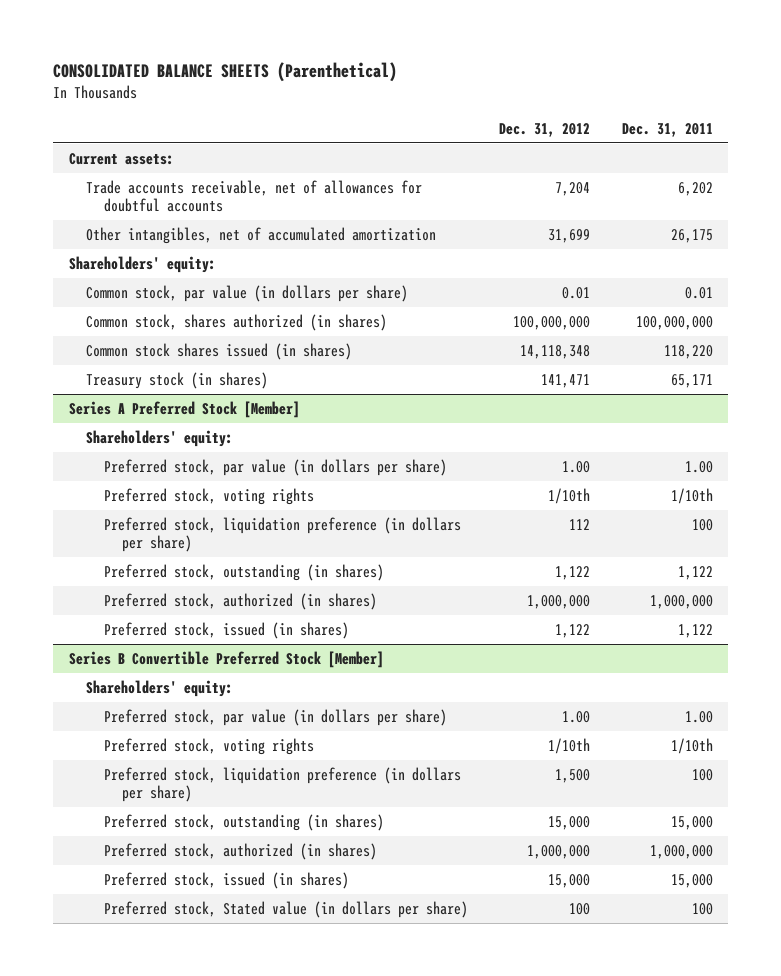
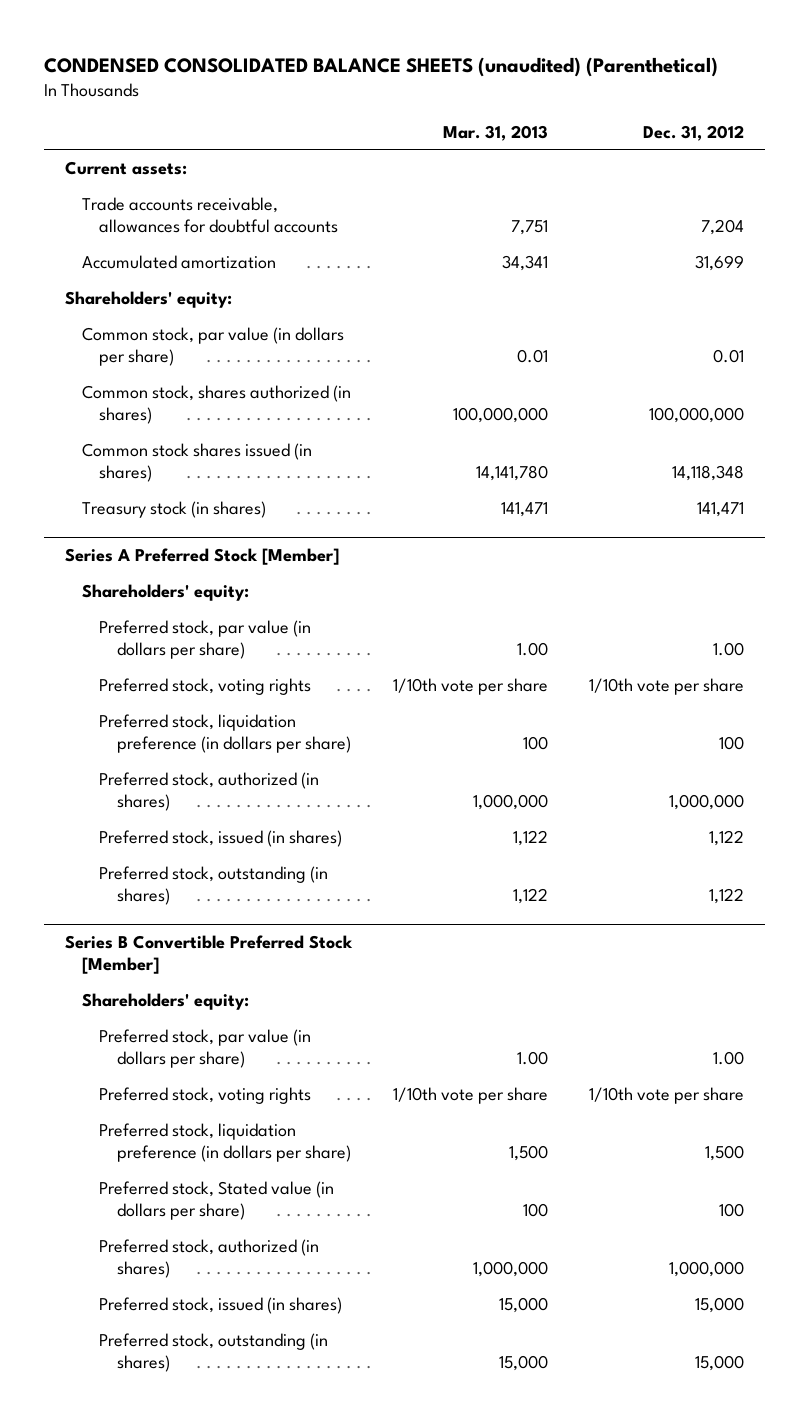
- CONSOLIDATED BALANCE SHEETS (Parenthetical)
+ CONDENSED CONSOLIDATED BALANCE SHEETS (unaudited) (Parenthetical)
- | Dec. 31, 2012 | Dec. 31, 2011
+ | Mar. 31, 2013 | Dec. 31, 2012
- Trade accounts receivable, net of allowances for doubtful accounts | 7,204 | 6,202
- Other intangibles, net of accumulated amortization | 31,699 | 26,175
+ Trade accounts receivable, allowances for doubtful accounts | 7,751 | 7,204
+ Accumulated amortization | 34,341 | 31,699
@ Series A Preferred Stock [Member]
- Preferred stock, voting rights | 1/10th | 1/10th
- Preferred stock, liquidation preference (in dollars per share) | 112 | 100
+ Preferred stock, voting rights | 1/10th vote per share | 1/10th vote per share
+ Preferred stock, liquidation preference (in dollars per share) | 100 | 100
moved down: Preferred stock, outstanding (in shares) | 1,122 | 1,122
@ Series B Convertible Preferred Stock [Member]
- Preferred stock, voting rights | 1/10th | 1/10th
+ Preferred stock, voting rights | 1/10th vote per share | 1/10th vote per share
moved up: Preferred stock, Stated value (in dollars per share) | 100 | 100
moved down: Preferred stock, outstanding (in shares) | 15,000 | 15,000

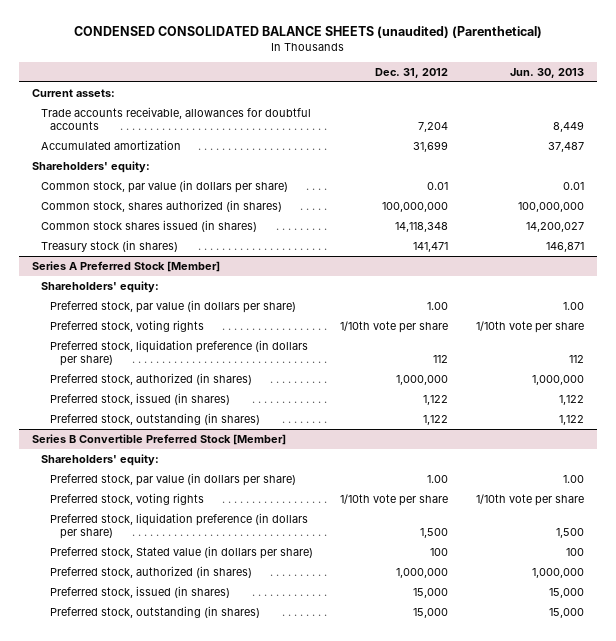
- | Mar. 31, 2013 | Dec. 31, 2012
+ | Dec. 31, 2012 | Jun. 30, 2013
@ Series A Preferred Stock [Member]
- Preferred stock, liquidation preference (in dollars per share) | 100 | 100
+ Preferred stock, liquidation preference (in dollars per share) | 112 | 112

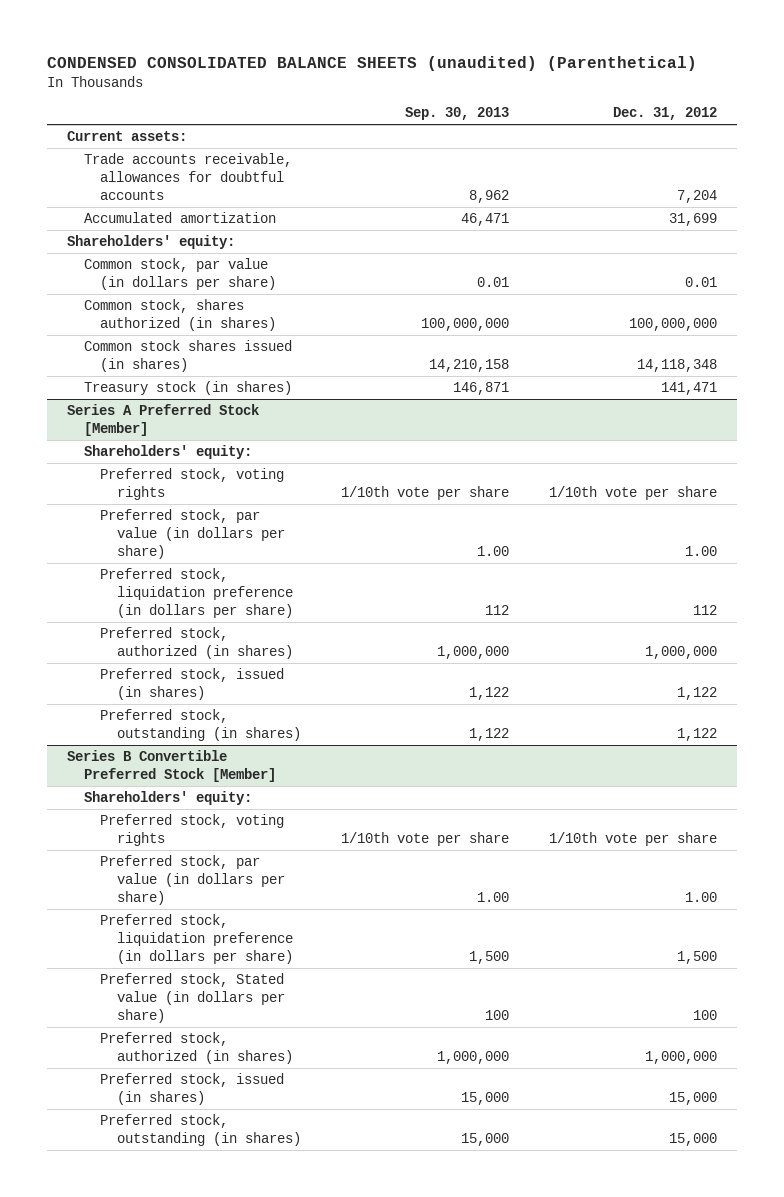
- | Dec. 31, 2012 | Jun. 30, 2013
+ | Sep. 30, 2013 | Dec. 31, 2012
@ Series A Preferred Stock [Member]
moved down: Preferred stock, par value (in dollars per share) | 1.00 | 1.00
@ Series B Convertible Preferred Stock [Member]
moved down: Preferred stock, par value (in dollars per share) | 1.00 | 1.00

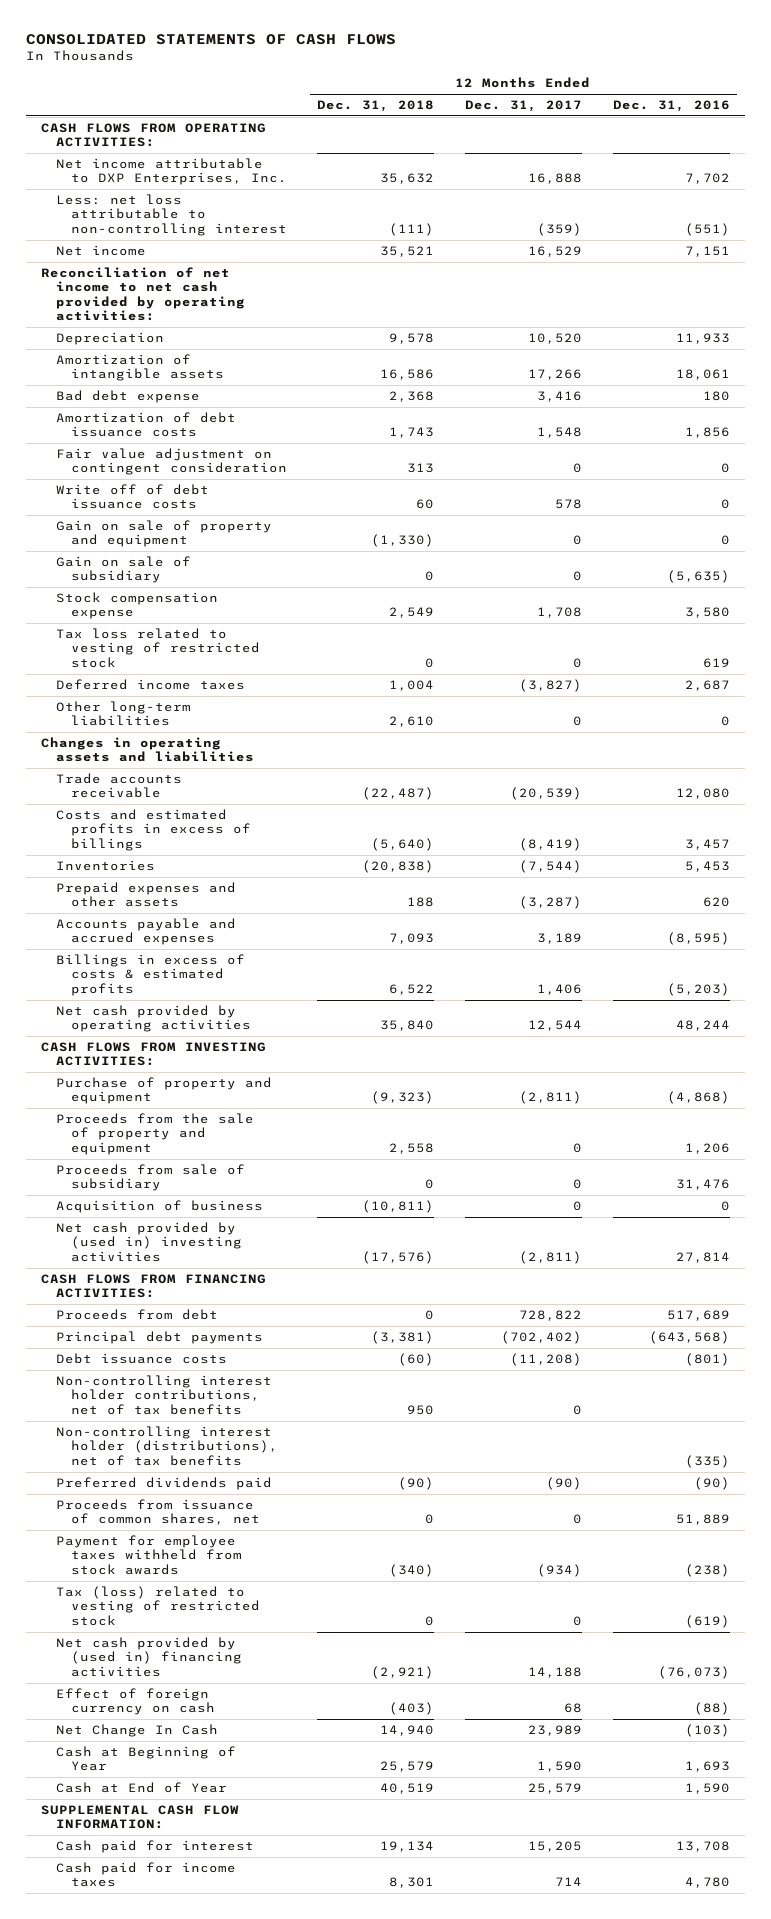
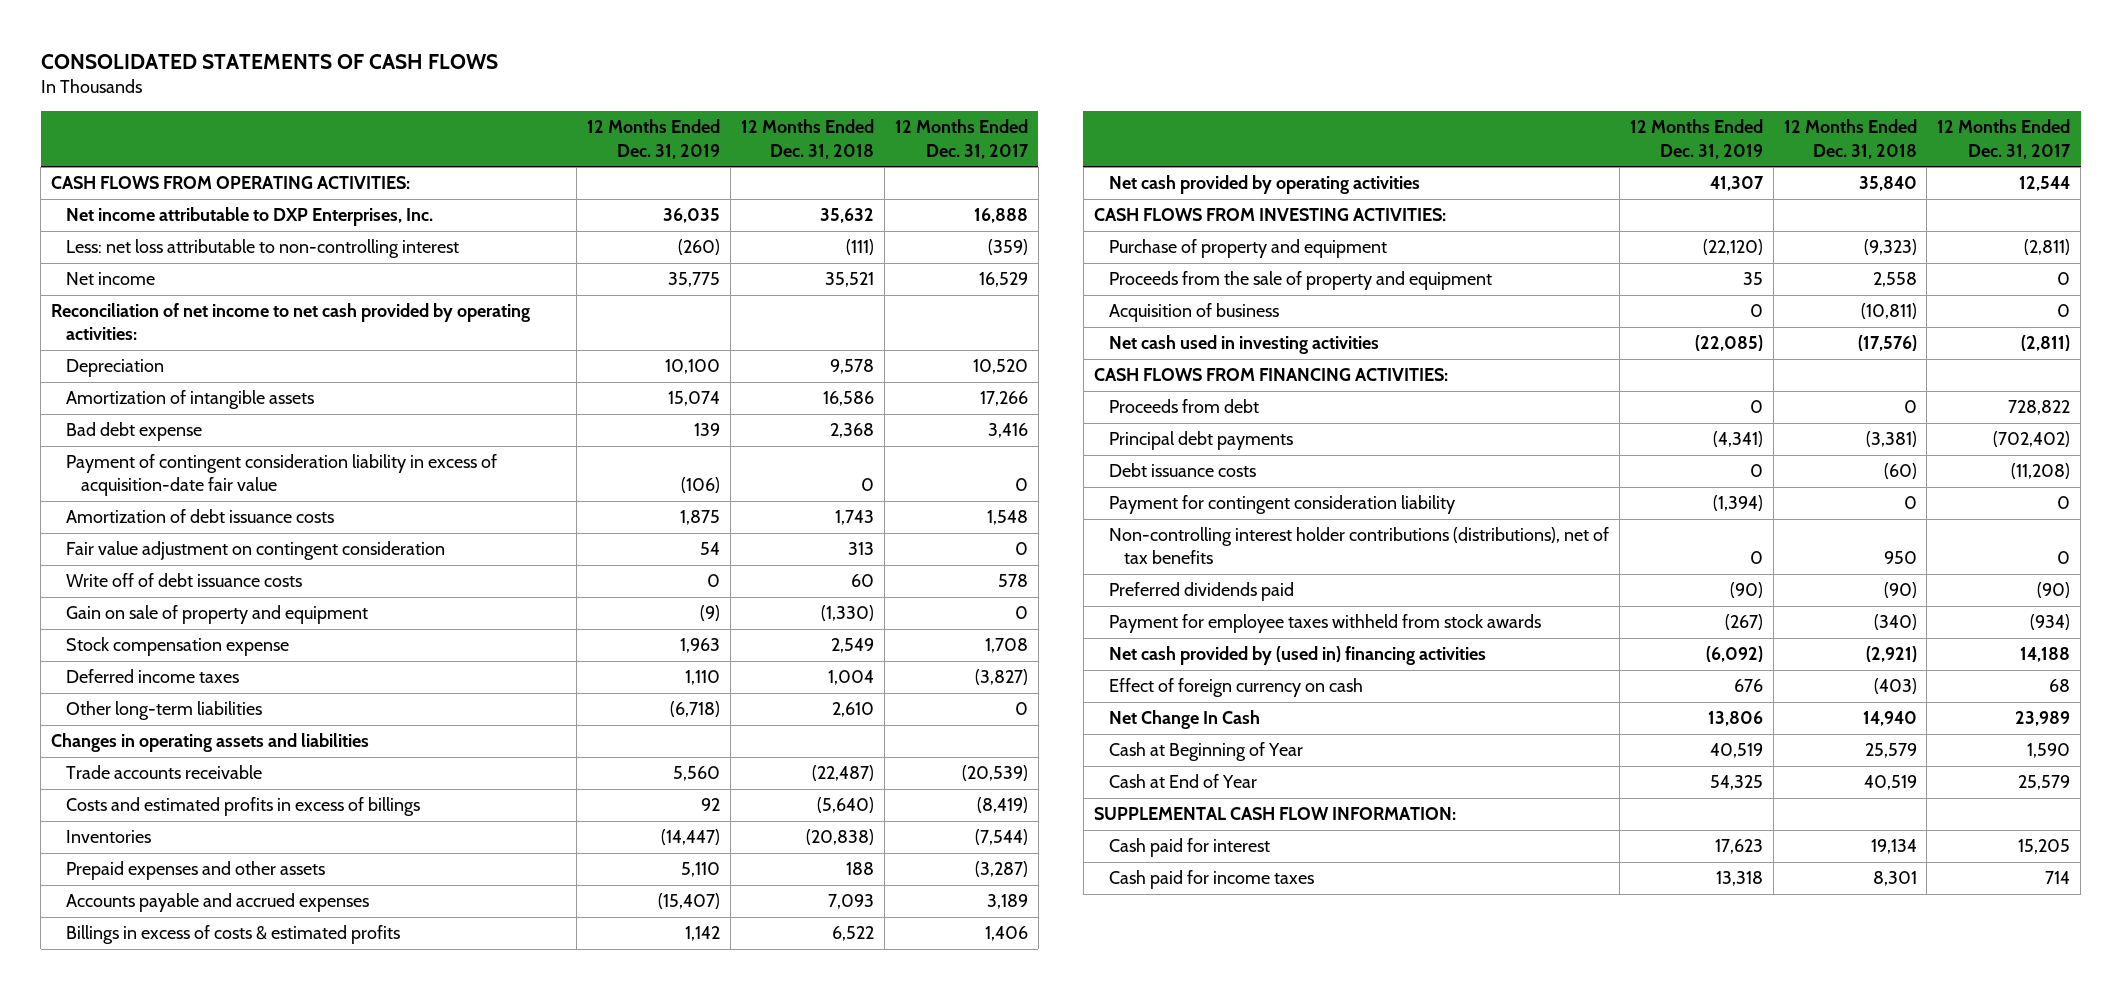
- | 12 Months Ended Dec. 31, 2018 | 12 Months Ended Dec. 31, 2017 | 12 Months Ended Dec. 31, 2016
+ | 12 Months Ended Dec. 31, 2019 | 12 Months Ended Dec. 31, 2018 | 12 Months Ended Dec. 31, 2017
+ Payment of contingent consideration liability in excess of acquisition-date fair value | (106) | 0 | 0
- Gain on sale of subsidiary | 0 | 0 | (5,635)
- Tax loss related to vesting of restricted stock | 0 | 0 | 619
- Proceeds from sale of subsidiary | 0 | 0 | 31,476
- Net cash provided by (used in) investing activities | (17,576) | (2,811) | 27,814
+ Net cash used in investing activities | (22,085) | (17,576) | (2,811)
- Non-controlling interest holder contributions, net of tax benefits | 950 | 0 |
- Non-controlling interest holder (distributions), net of tax benefits | | | (335)
+ Payment for contingent consideration liability | (1,394) | 0 | 0
+ Non-controlling interest holder contributions (distributions), net of tax benefits | 0 | 950 | 0
- Proceeds from issuance of common shares, net | 0 | 0 | 51,889
- Tax (loss) related to vesting of restricted stock | 0 | 0 | (619)

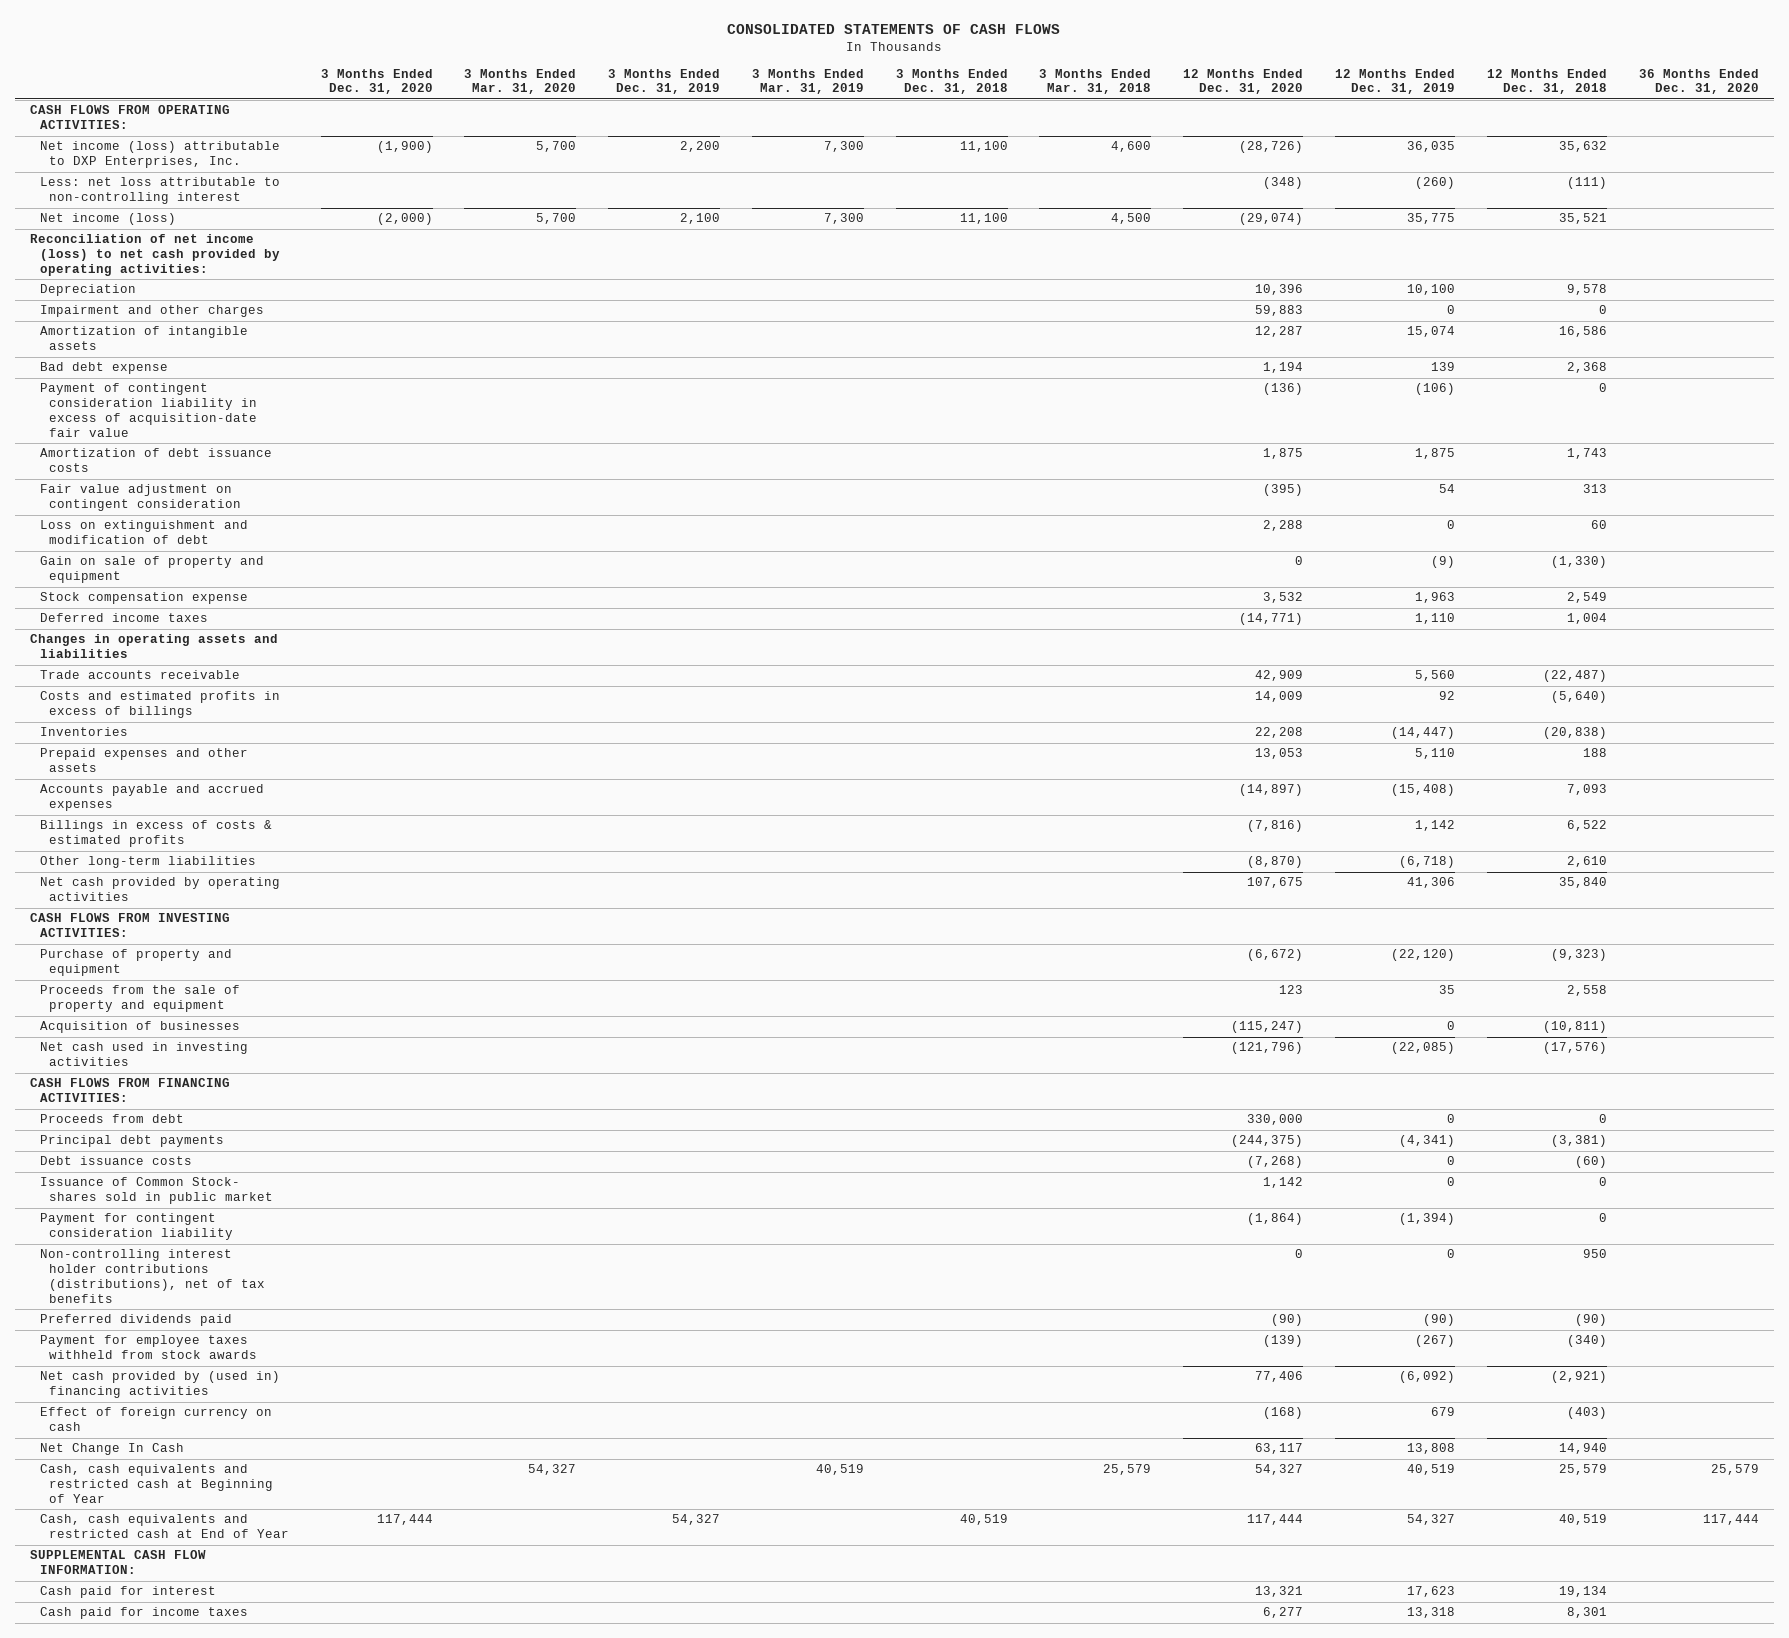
- | 12 Months Ended Dec. 31, 2019 | 12 Months Ended Dec. 31, 2018 | 12 Months Ended Dec. 31, 2017
+ | 3 Months Ended Dec. 31, 2020 | 3 Months Ended Mar. 31, 2020 | 3 Months Ended Dec. 31, 2019 | 3 Months Ended Mar. 31, 2019 | 3 Months Ended Dec. 31, 2018 | 3 Months Ended Mar. 31, 2018 | 12 Months Ended Dec. 31, 2020 | 12 Months Ended Dec. 31, 2019 | 12 Months Ended Dec. 31, 2018 | 36 Months Ended Dec. 31, 2020
- Net income attributable to DXP Enterprises, Inc. | 36,035 | 35,632 | 16,888
+ Net income (loss) attributable to DXP Enterprises, Inc. | (1,900) | 5,700 | 2,200 | 7,300 | 11,100 | 4,600 | (28,726) | 36,035 | 35,632 |
- Net income | 35,775 | 35,521 | 16,529
- Reconciliation of net income to net cash provided by operating activities:
+ Net income (loss) | (2,000) | 5,700 | 2,100 | 7,300 | 11,100 | 4,500 | (29,074) | 35,775 | 35,521 |
+ Reconciliation of net income (loss) to net cash provided by operating activities:
+ Impairment and other charges | | | | | | | 59,883 | 0 | 0 |
- Write off of debt issuance costs | 0 | 60 | 578
+ Loss on extinguishment and modification of debt | | | | | | | 2,288 | 0 | 60 |
- Accounts payable and accrued expenses | (15,407) | 7,093 | 3,189
+ Accounts payable and accrued expenses | | | | | | | (14,897) | (15,408) | 7,093 |
- Net cash provided by operating activities | 41,307 | 35,840 | 12,544
moved down: Other long-term liabilities | | | | | | | (8,870) | (6,718) | 2,610 |
+ Net cash provided by operating activities | | | | | | | 107,675 | 41,306 | 35,840 |
- Acquisition of business | 0 | (10,811) | 0
+ Acquisition of businesses | | | | | | | (115,247) | 0 | (10,811) |
+ Issuance of Common Stock- shares sold in public market | | | | | | | 1,142 | 0 | 0 |
- Effect of foreign currency on cash | 676 | (403) | 68
- Net Change In Cash | 13,806 | 14,940 | 23,989
- Cash at Beginning of Year | 40,519 | 25,579 | 1,590
- Cash at End of Year | 54,325 | 40,519 | 25,579
+ Effect of foreign currency on cash | | | | | | | (168) | 679 | (403) |
+ Net Change In Cash | | | | | | | 63,117 | 13,808 | 14,940 |
+ Cash, cash equivalents and restricted cash at Beginning of Year | | 54,327 | | 40,519 | | 25,579 | 54,327 | 40,519 | 25,579 | 25,579
+ Cash, cash equivalents and restricted cash at End of Year | 117,444 | | 54,327 | | 40,519 | | 117,444 | 54,327 | 40,519 | 117,444

